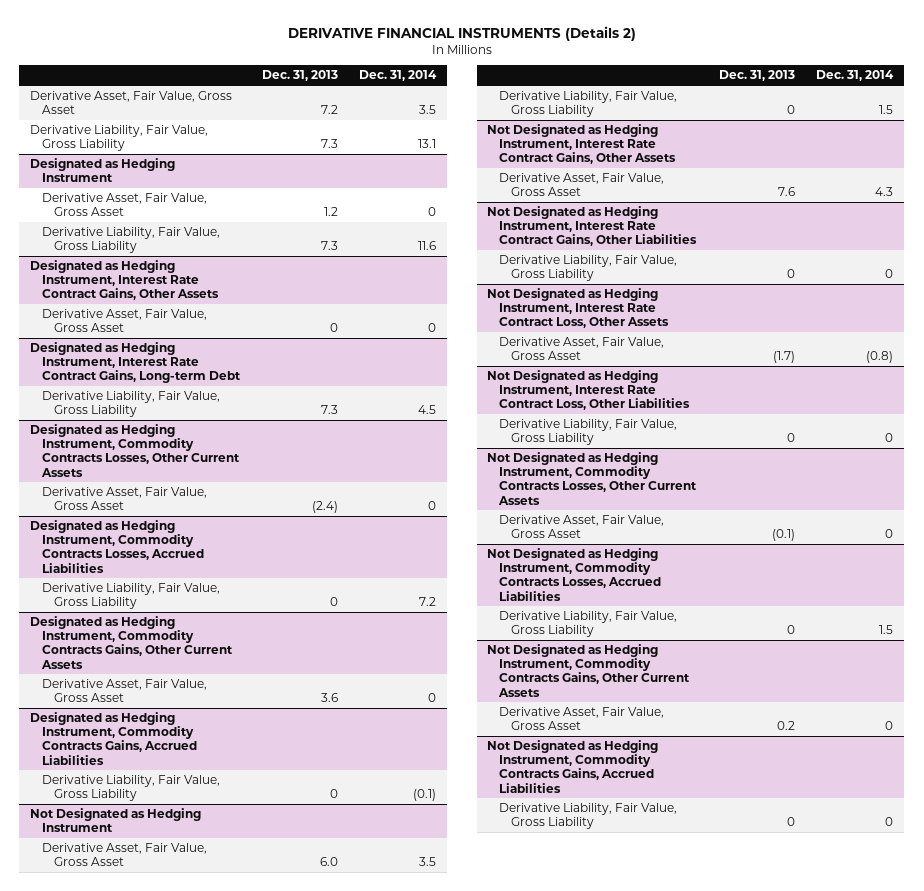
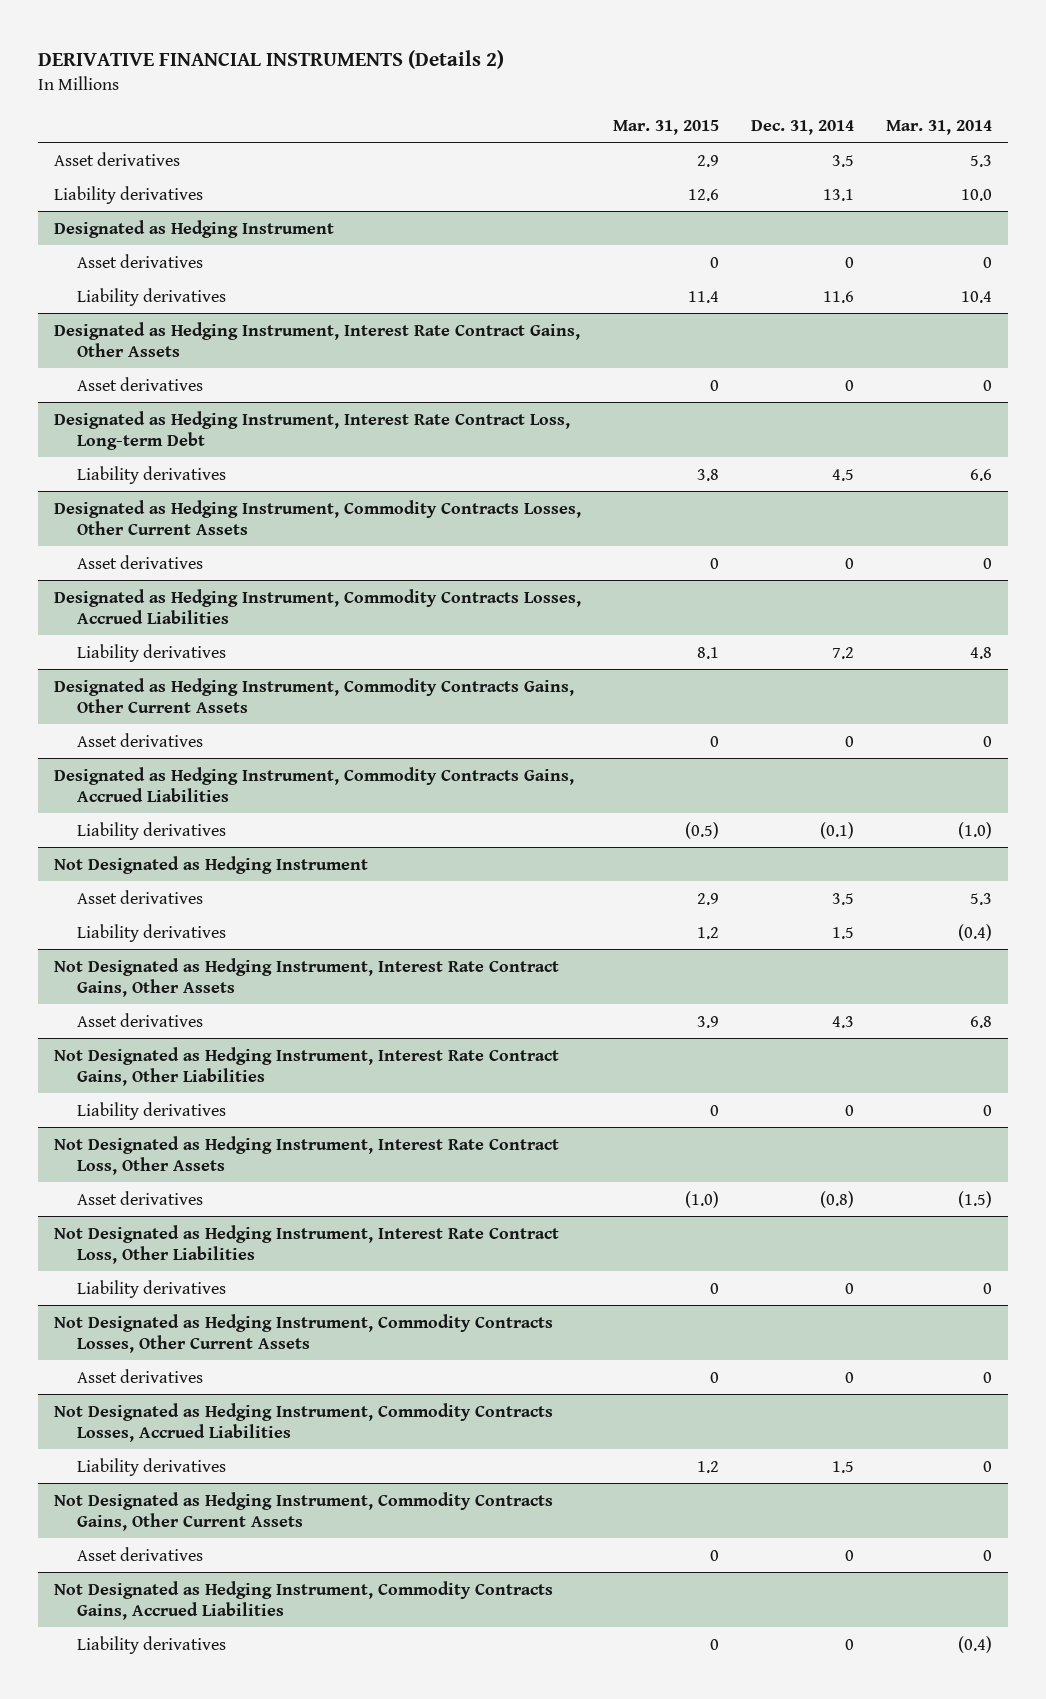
- | Dec. 31, 2013 | Dec. 31, 2014
+ | Mar. 31, 2015 | Dec. 31, 2014 | Mar. 31, 2014
- Derivative Asset, Fair Value, Gross Asset | 7.2 | 3.5
- Derivative Liability, Fair Value, Gross Liability | 7.3 | 13.1
+ Asset derivatives | 2.9 | 3.5 | 5.3
+ Liability derivatives | 12.6 | 13.1 | 10.0
@ Designated as Hedging Instrument
- Derivative Asset, Fair Value, Gross Asset | 1.2 | 0
- Derivative Liability, Fair Value, Gross Liability | 7.3 | 11.6
+ Asset derivatives | 0 | 0 | 0
+ Liability derivatives | 11.4 | 11.6 | 10.4
@ Designated as Hedging Instrument, Interest Rate Contract Gains, Other Assets
- Derivative Asset, Fair Value, Gross Asset | 0 | 0
- Designated as Hedging Instrument, Interest Rate Contract Gains, Long-term Debt
- Derivative Liability, Fair Value, Gross Liability | 7.3 | 4.5
@ Designated as Hedging Instrument, Interest Rate Contract Gains, Other Assets
+ Asset derivatives | 0 | 0 | 0
+ Designated as Hedging Instrument, Interest Rate Contract Loss, Long-term Debt
+ Liability derivatives | 3.8 | 4.5 | 6.6
@ Designated as Hedging Instrument, Commodity Contracts Losses, Other Current Assets
- Derivative Asset, Fair Value, Gross Asset | (2.4) | 0
+ Asset derivatives | 0 | 0 | 0
@ Designated as Hedging Instrument, Commodity Contracts Losses, Accrued Liabilities
- Derivative Liability, Fair Value, Gross Liability | 0 | 7.2
+ Liability derivatives | 8.1 | 7.2 | 4.8
@ Designated as Hedging Instrument, Commodity Contracts Gains, Other Current Assets
- Derivative Asset, Fair Value, Gross Asset | 3.6 | 0
+ Asset derivatives | 0 | 0 | 0
@ Designated as Hedging Instrument, Commodity Contracts Gains, Accrued Liabilities
- Derivative Liability, Fair Value, Gross Liability | 0 | (0.1)
+ Liability derivatives | (0.5) | (0.1) | (1.0)
@ Not Designated as Hedging Instrument
- Derivative Asset, Fair Value, Gross Asset | 6.0 | 3.5
- Derivative Liability, Fair Value, Gross Liability | 0 | 1.5
+ Asset derivatives | 2.9 | 3.5 | 5.3
+ Liability derivatives | 1.2 | 1.5 | (0.4)
@ Not Designated as Hedging Instrument, Interest Rate Contract Gains, Other Assets
- Derivative Asset, Fair Value, Gross Asset | 7.6 | 4.3
+ Asset derivatives | 3.9 | 4.3 | 6.8
@ Not Designated as Hedging Instrument, Interest Rate Contract Gains, Other Liabilities
- Derivative Liability, Fair Value, Gross Liability | 0 | 0
+ Liability derivatives | 0 | 0 | 0
@ Not Designated as Hedging Instrument, Interest Rate Contract Loss, Other Assets
- Derivative Asset, Fair Value, Gross Asset | (1.7) | (0.8)
+ Asset derivatives | (1.0) | (0.8) | (1.5)
@ Not Designated as Hedging Instrument, Interest Rate Contract Loss, Other Liabilities
- Derivative Liability, Fair Value, Gross Liability | 0 | 0
+ Liability derivatives | 0 | 0 | 0
@ Not Designated as Hedging Instrument, Commodity Contracts Losses, Other Current Assets
- Derivative Asset, Fair Value, Gross Asset | (0.1) | 0
+ Asset derivatives | 0 | 0 | 0
@ Not Designated as Hedging Instrument, Commodity Contracts Losses, Accrued Liabilities
- Derivative Liability, Fair Value, Gross Liability | 0 | 1.5
+ Liability derivatives | 1.2 | 1.5 | 0
@ Not Designated as Hedging Instrument, Commodity Contracts Gains, Other Current Assets
- Derivative Asset, Fair Value, Gross Asset | 0.2 | 0
+ Asset derivatives | 0 | 0 | 0
@ Not Designated as Hedging Instrument, Commodity Contracts Gains, Accrued Liabilities
- Derivative Liability, Fair Value, Gross Liability | 0 | 0
+ Liability derivatives | 0 | 0 | (0.4)

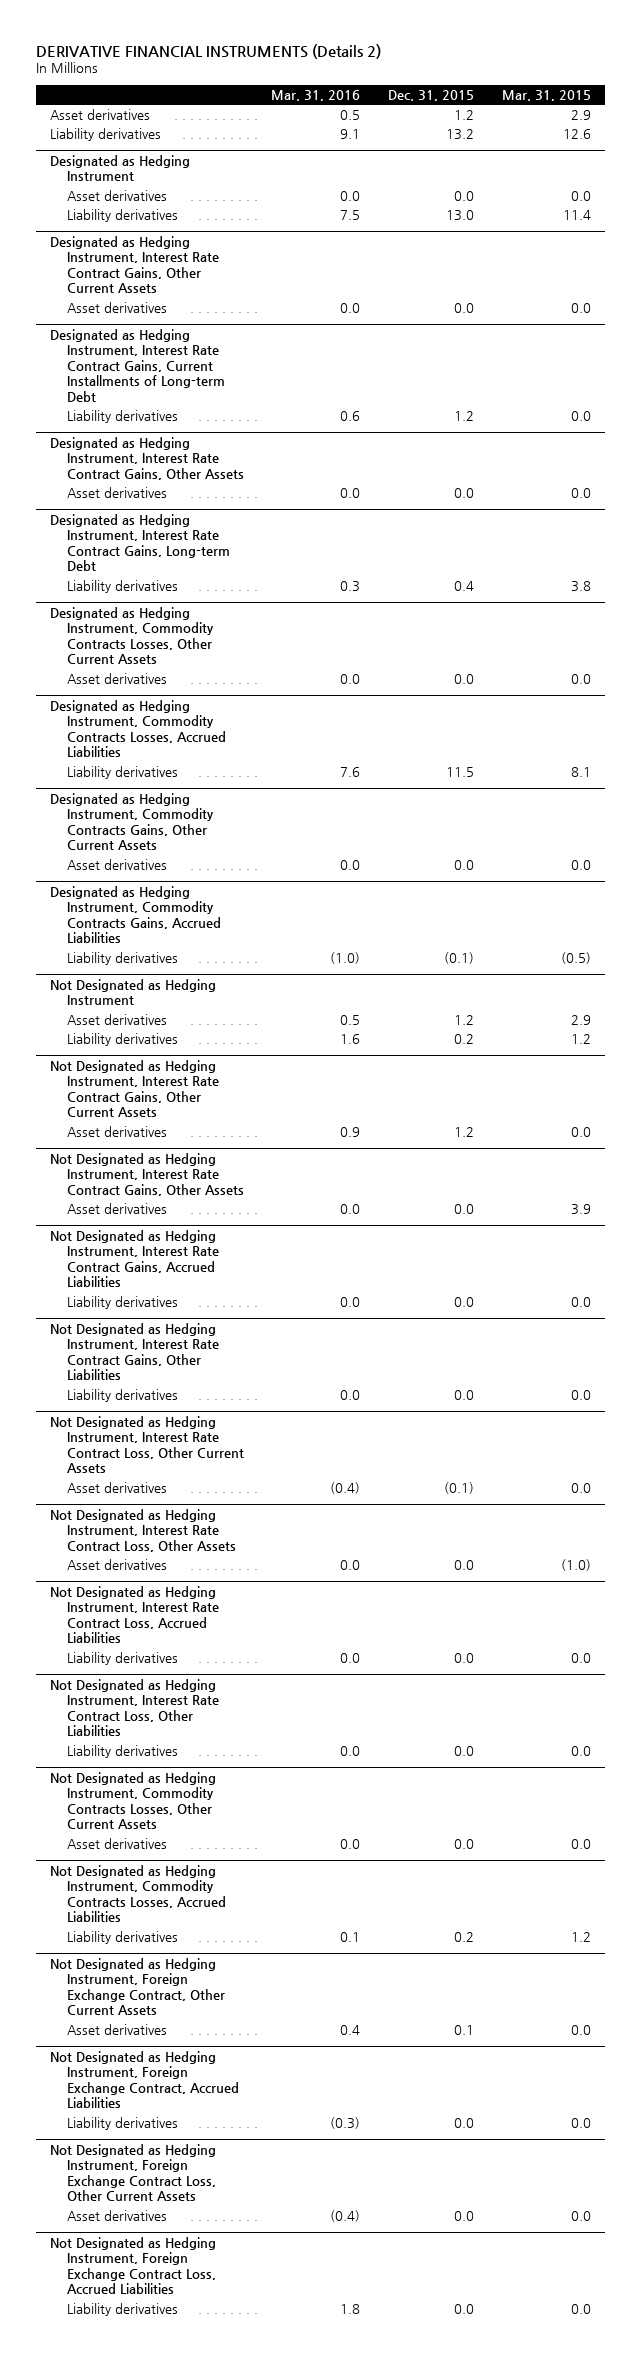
- | Mar. 31, 2015 | Dec. 31, 2014 | Mar. 31, 2014
+ | Mar. 31, 2016 | Dec. 31, 2015 | Mar. 31, 2015
@ Designated as Hedging Instrument
- Asset derivatives | 0 | 0 | 0
+ Asset derivatives | 0.0 | 0.0 | 0.0
+ Designated as Hedging Instrument, Interest Rate Contract Gains, Other Current Assets
+ Asset derivatives | 0.0 | 0.0 | 0.0
+ Designated as Hedging Instrument, Interest Rate Contract Gains, Current Installments of Long-term Debt
+ Liability derivatives | 0.6 | 1.2 | 0.0
@ Designated as Hedging Instrument, Interest Rate Contract Gains, Other Assets
- Asset derivatives | 0 | 0 | 0
- Designated as Hedging Instrument, Interest Rate Contract Loss, Long-term Debt
@ Designated as Hedging Instrument, Interest Rate Contract Gains, Other Assets
+ Asset derivatives | 0.0 | 0.0 | 0.0
+ Designated as Hedging Instrument, Interest Rate Contract Gains, Long-term Debt
@ Designated as Hedging Instrument, Commodity Contracts Losses, Other Current Assets
- Asset derivatives | 0 | 0 | 0
+ Asset derivatives | 0.0 | 0.0 | 0.0
@ Designated as Hedging Instrument, Commodity Contracts Gains, Other Current Assets
- Asset derivatives | 0 | 0 | 0
+ Asset derivatives | 0.0 | 0.0 | 0.0
+ Not Designated as Hedging Instrument, Interest Rate Contract Gains, Other Current Assets
+ Asset derivatives | 0.9 | 1.2 | 0.0
+ Not Designated as Hedging Instrument, Interest Rate Contract Gains, Accrued Liabilities
+ Liability derivatives | 0.0 | 0.0 | 0.0
@ Not Designated as Hedging Instrument, Interest Rate Contract Gains, Other Liabilities
- Liability derivatives | 0 | 0 | 0
+ Liability derivatives | 0.0 | 0.0 | 0.0
+ Not Designated as Hedging Instrument, Interest Rate Contract Loss, Other Current Assets
+ Asset derivatives | (0.4) | (0.1) | 0.0
+ Not Designated as Hedging Instrument, Interest Rate Contract Loss, Accrued Liabilities
+ Liability derivatives | 0.0 | 0.0 | 0.0
@ Not Designated as Hedging Instrument, Interest Rate Contract Loss, Other Liabilities
- Liability derivatives | 0 | 0 | 0
+ Liability derivatives | 0.0 | 0.0 | 0.0
@ Not Designated as Hedging Instrument, Commodity Contracts Losses, Other Current Assets
- Asset derivatives | 0 | 0 | 0
+ Asset derivatives | 0.0 | 0.0 | 0.0
- Not Designated as Hedging Instrument, Commodity Contracts Gains, Other Current Assets
- Asset derivatives | 0 | 0 | 0
- Not Designated as Hedging Instrument, Commodity Contracts Gains, Accrued Liabilities
- Liability derivatives | 0 | 0 | (0.4)
+ Not Designated as Hedging Instrument, Foreign Exchange Contract, Other Current Assets
+ Asset derivatives | 0.4 | 0.1 | 0.0
+ Not Designated as Hedging Instrument, Foreign Exchange Contract, Accrued Liabilities
+ Liability derivatives | (0.3) | 0.0 | 0.0
+ Not Designated as Hedging Instrument, Foreign Exchange Contract Loss, Other Current Assets
+ Asset derivatives | (0.4) | 0.0 | 0.0
+ Not Designated as Hedging Instrument, Foreign Exchange Contract Loss, Accrued Liabilities
+ Liability derivatives | 1.8 | 0.0 | 0.0

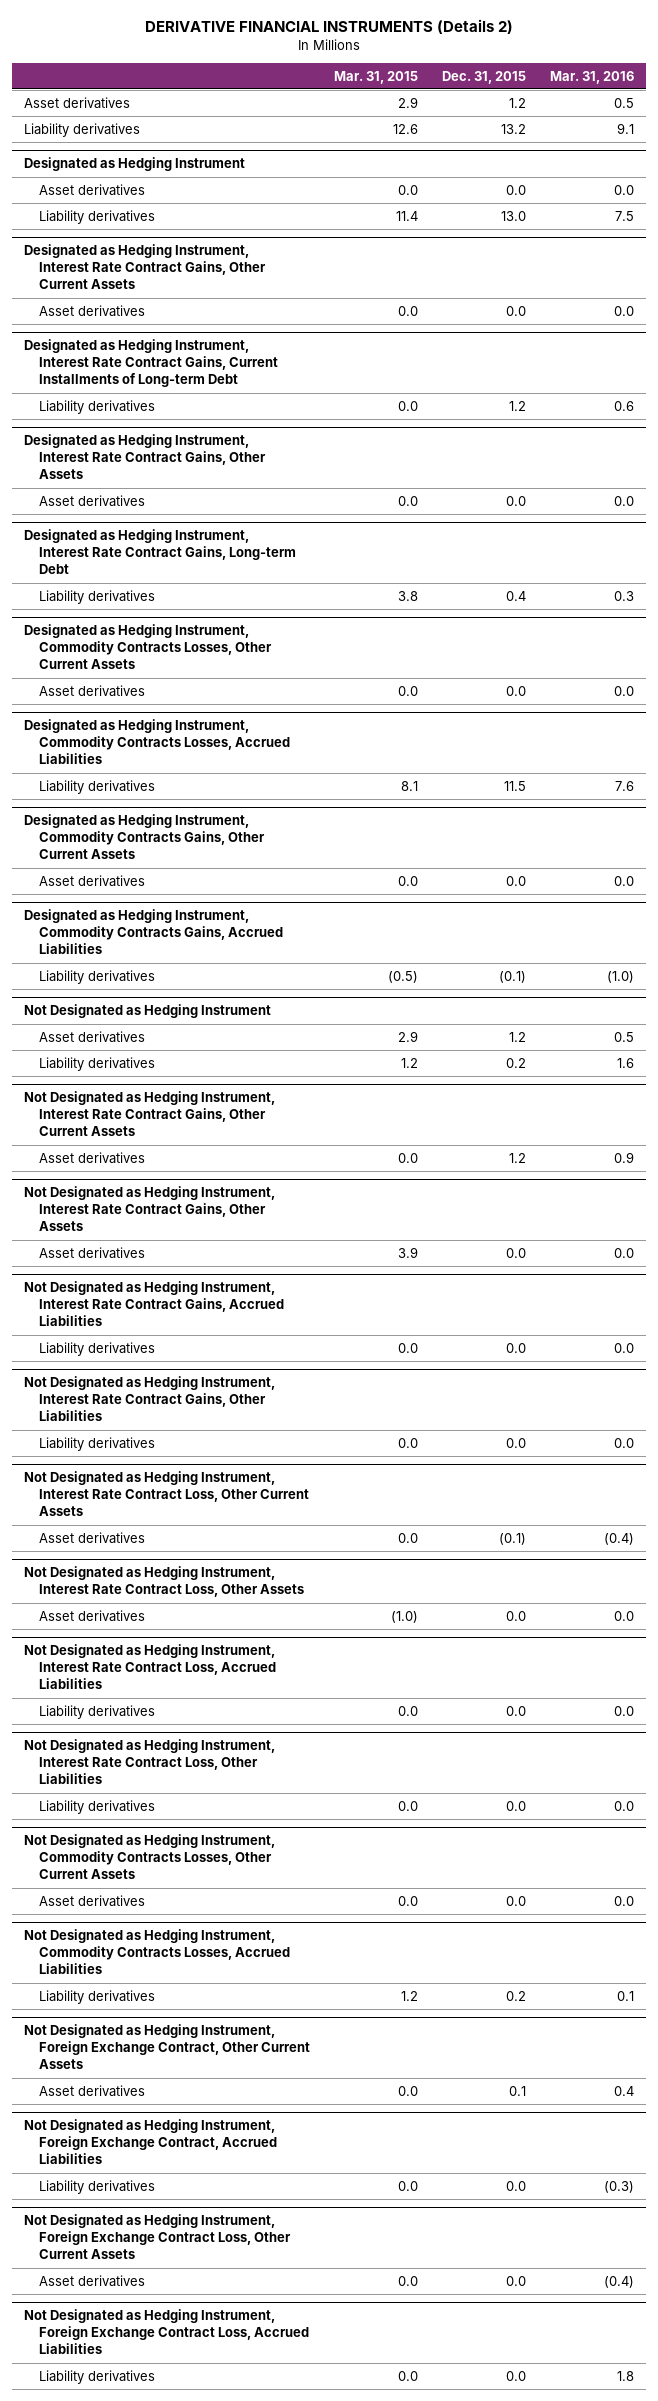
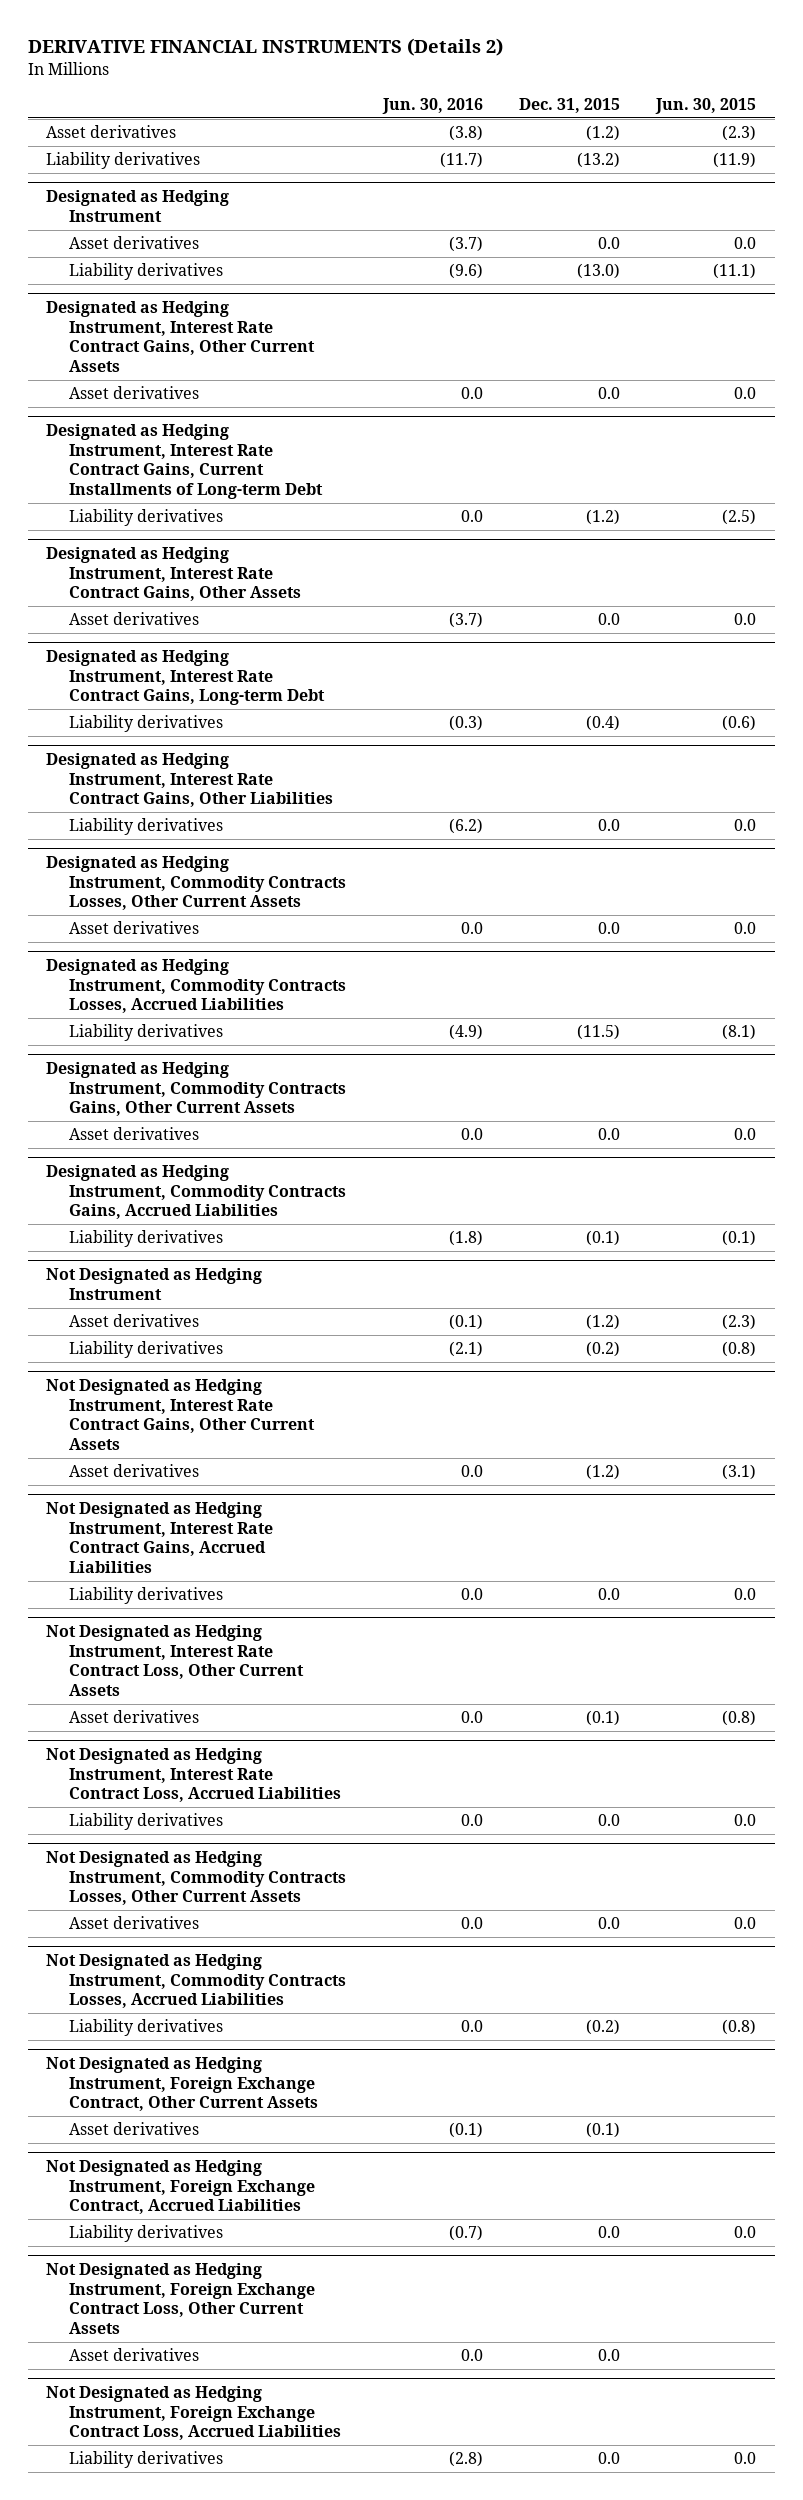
- | Mar. 31, 2015 | Dec. 31, 2015 | Mar. 31, 2016
+ | Jun. 30, 2016 | Dec. 31, 2015 | Jun. 30, 2015
- Asset derivatives | 2.9 | 1.2 | 0.5
- Liability derivatives | 12.6 | 13.2 | 9.1
+ Asset derivatives | (3.8) | (1.2) | (2.3)
+ Liability derivatives | (11.7) | (13.2) | (11.9)
@ Designated as Hedging Instrument
- Liability derivatives | 11.4 | 13.0 | 7.5
+ Liability derivatives | (9.6) | (13.0) | (11.1)
@ Designated as Hedging Instrument, Interest Rate Contract Gains, Current Installments of Long-term Debt
- Liability derivatives | 0.0 | 1.2 | 0.6
+ Liability derivatives | 0.0 | (1.2) | (2.5)
@ Designated as Hedging Instrument, Interest Rate Contract Gains, Long-term Debt
- Liability derivatives | 3.8 | 0.4 | 0.3
+ Liability derivatives | (0.3) | (0.4) | (0.6)
+ Designated as Hedging Instrument, Interest Rate Contract Gains, Other Liabilities
+ Liability derivatives | (6.2) | 0.0 | 0.0
@ Designated as Hedging Instrument, Commodity Contracts Losses, Accrued Liabilities
- Liability derivatives | 8.1 | 11.5 | 7.6
+ Liability derivatives | (4.9) | (11.5) | (8.1)
@ Not Designated as Hedging Instrument
- Asset derivatives | 2.9 | 1.2 | 0.5
- Liability derivatives | 1.2 | 0.2 | 1.6
+ Asset derivatives | (0.1) | (1.2) | (2.3)
+ Liability derivatives | (2.1) | (0.2) | (0.8)
@ Not Designated as Hedging Instrument, Interest Rate Contract Gains, Other Current Assets
- Asset derivatives | 0.0 | 1.2 | 0.9
- Not Designated as Hedging Instrument, Interest Rate Contract Gains, Other Assets
- Asset derivatives | 3.9 | 0.0 | 0.0
@ Not Designated as Hedging Instrument, Interest Rate Contract Gains, Other Current Assets
+ Asset derivatives | 0.0 | (1.2) | (3.1)
- Not Designated as Hedging Instrument, Interest Rate Contract Gains, Other Liabilities
- Liability derivatives | 0.0 | 0.0 | 0.0
- Not Designated as Hedging Instrument, Interest Rate Contract Loss, Other Assets
- Asset derivatives | (1.0) | 0.0 | 0.0
- Not Designated as Hedging Instrument, Interest Rate Contract Loss, Other Liabilities
- Liability derivatives | 0.0 | 0.0 | 0.0
@ Not Designated as Hedging Instrument, Commodity Contracts Losses, Accrued Liabilities
- Liability derivatives | 1.2 | 0.2 | 0.1
+ Liability derivatives | 0.0 | (0.2) | (0.8)
@ Not Designated as Hedging Instrument, Foreign Exchange Contract, Other Current Assets
- Asset derivatives | 0.0 | 0.1 | 0.4
+ Asset derivatives | (0.1) | (0.1) |

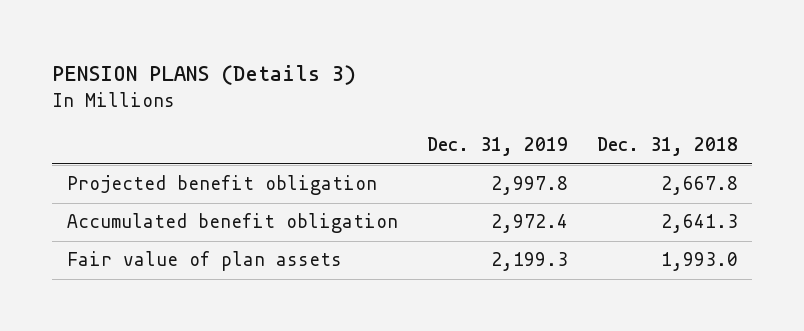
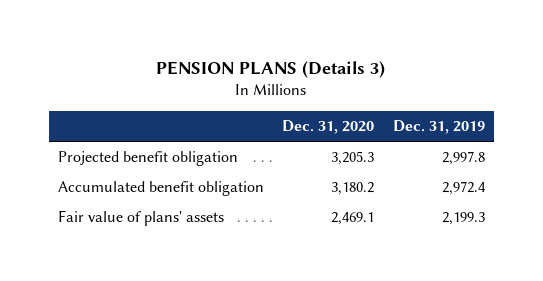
- | Dec. 31, 2019 | Dec. 31, 2018
+ | Dec. 31, 2020 | Dec. 31, 2019
- Fair value of plan assets | 2,199.3 | 1,993.0
+ Fair value of plans' assets | 2,469.1 | 2,199.3

